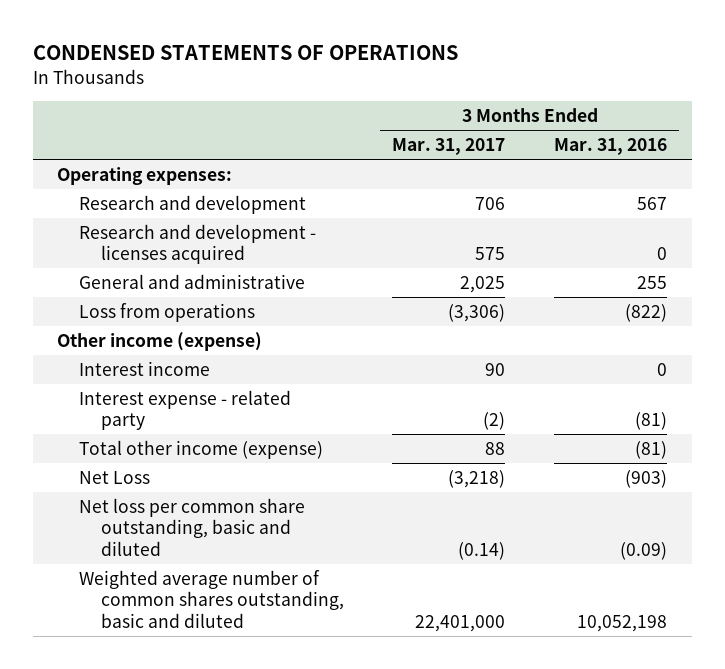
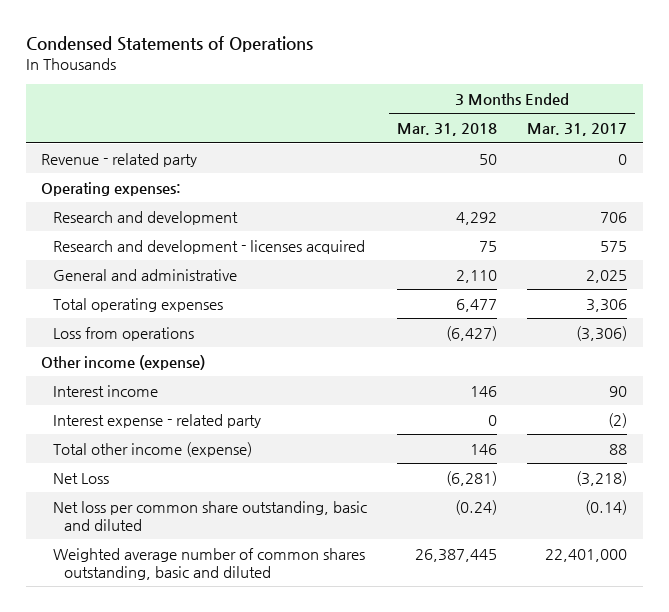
- CONDENSED STATEMENTS OF OPERATIONS
+ Condensed Statements of Operations
- | 3 Months Ended Mar. 31, 2017 | 3 Months Ended Mar. 31, 2016
+ | 3 Months Ended Mar. 31, 2018 | 3 Months Ended Mar. 31, 2017
+ Revenue - related party | 50 | 0
+ Total operating expenses | 6,477 | 3,306

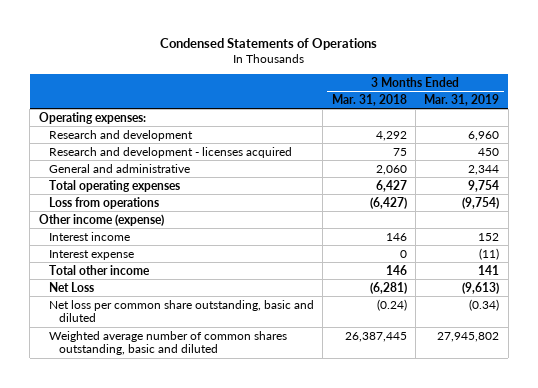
- | 3 Months Ended Mar. 31, 2018 | 3 Months Ended Mar. 31, 2017
+ | 3 Months Ended Mar. 31, 2018 | 3 Months Ended Mar. 31, 2019
- Revenue - related party | 50 | 0
- General and administrative | 2,110 | 2,025
- Total operating expenses | 6,477 | 3,306
+ General and administrative | 2,060 | 2,344
+ Total operating expenses | 6,427 | 9,754
- Interest expense - related party | 0 | (2)
- Total other income (expense) | 146 | 88
+ Interest expense | 0 | (11)
+ Total other income | 146 | 141

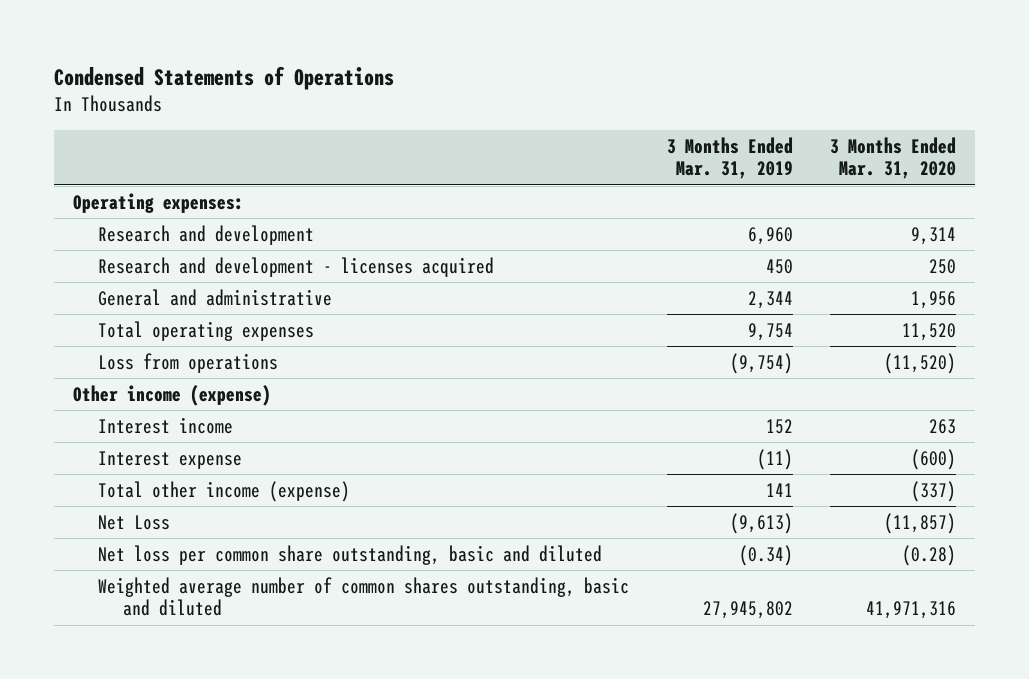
- | 3 Months Ended Mar. 31, 2018 | 3 Months Ended Mar. 31, 2019
+ | 3 Months Ended Mar. 31, 2019 | 3 Months Ended Mar. 31, 2020
- Total other income | 146 | 141
+ Total other income (expense) | 141 | (337)

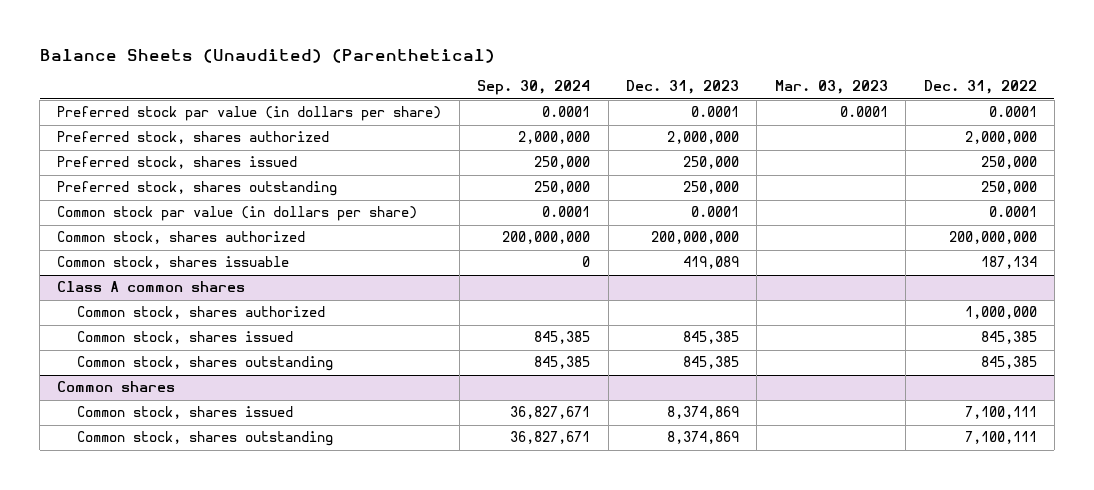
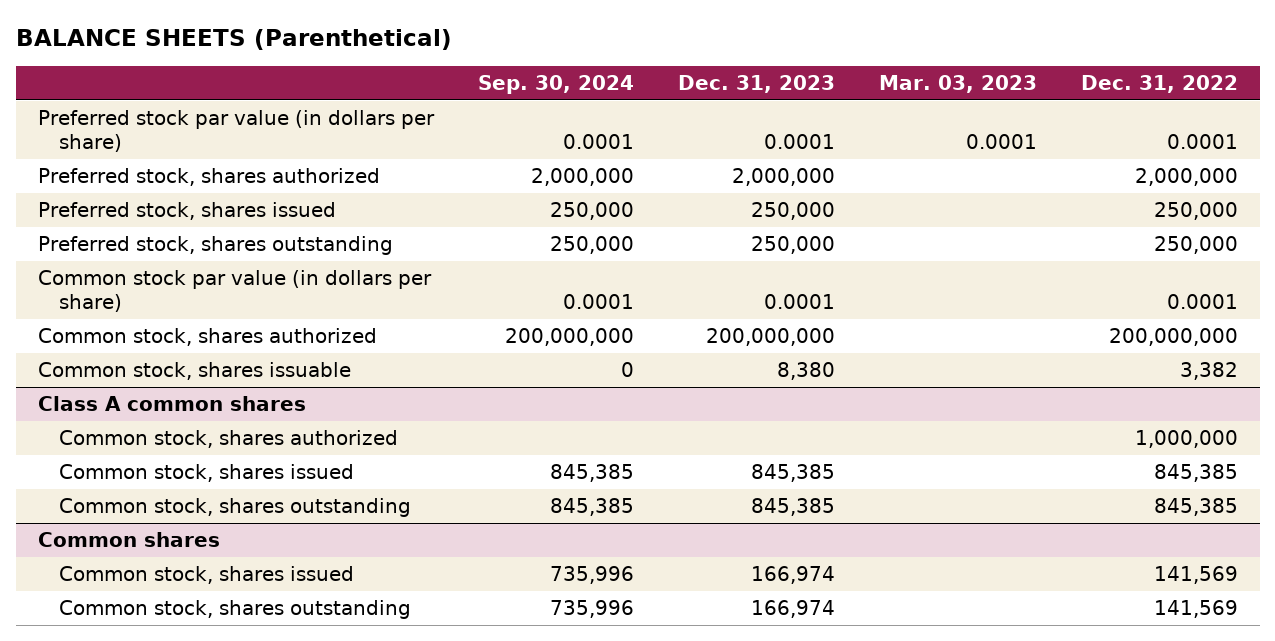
- Balance Sheets (Unaudited) (Parenthetical)
+ BALANCE SHEETS (Parenthetical)
- Common stock, shares issuable | 0 | 419,089 | | 187,134
+ Common stock, shares issuable | 0 | 8,380 | | 3,382
@ Common shares
- Common stock, shares issued | 36,827,671 | 8,374,869 | | 7,100,111
- Common stock, shares outstanding | 36,827,671 | 8,374,869 | | 7,100,111
+ Common stock, shares issued | 735,996 | 166,974 | | 141,569
+ Common stock, shares outstanding | 735,996 | 166,974 | | 141,569

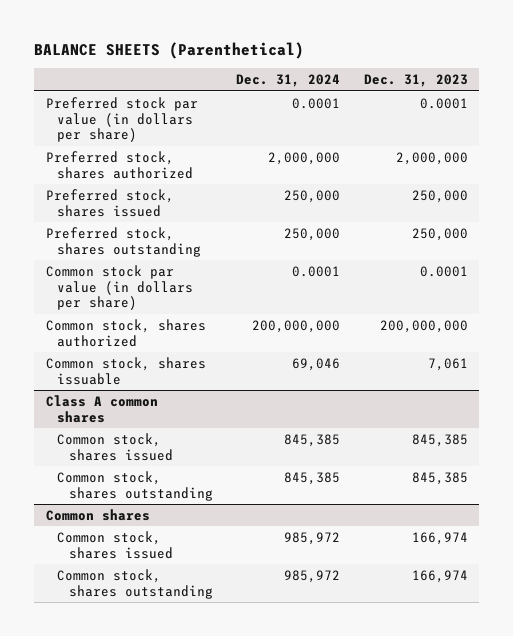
- | Sep. 30, 2024 | Dec. 31, 2023 | Mar. 03, 2023 | Dec. 31, 2022
+ | Dec. 31, 2024 | Dec. 31, 2023
- Common stock, shares issuable | 0 | 8,380 | | 3,382
+ Common stock, shares issuable | 69,046 | 7,061
@ Class A common shares
- Common stock, shares authorized | | | | 1,000,000

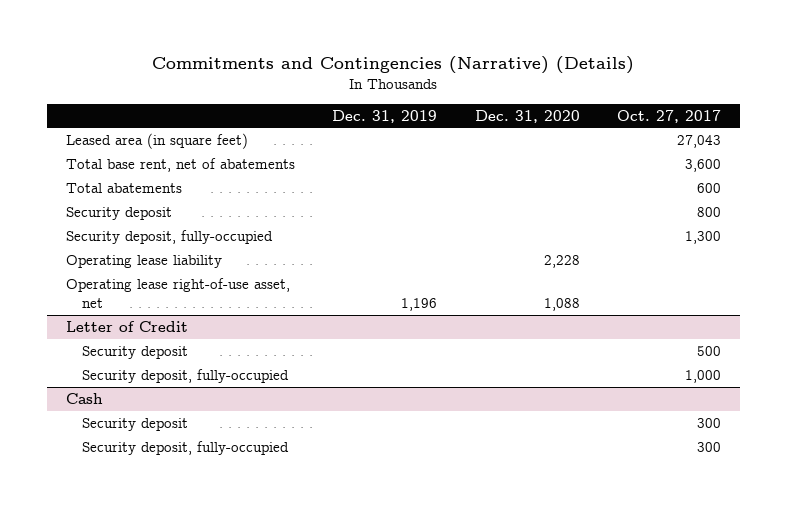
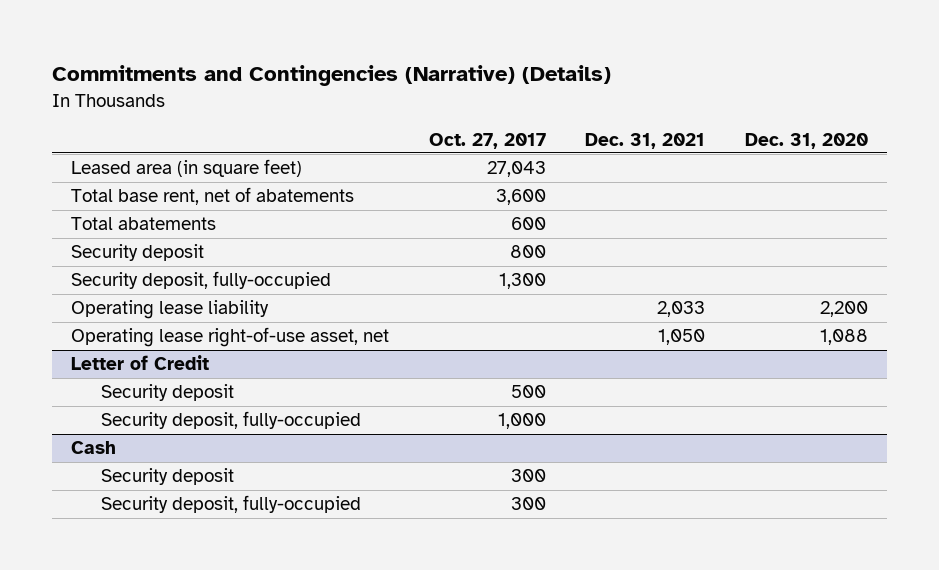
- | Dec. 31, 2019 | Dec. 31, 2020 | Oct. 27, 2017
+ | Oct. 27, 2017 | Dec. 31, 2021 | Dec. 31, 2020
- Operating lease liability | | 2,228 |
+ Operating lease liability | | 2,033 | 2,200

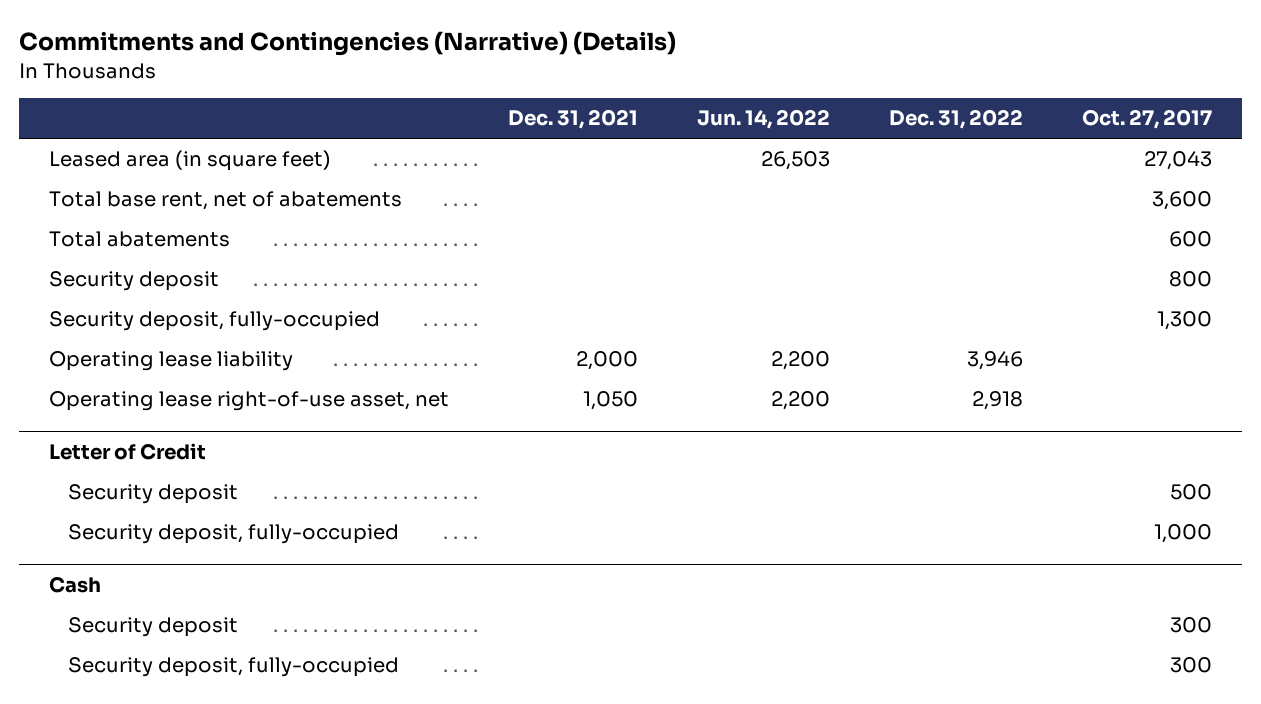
- | Oct. 27, 2017 | Dec. 31, 2021 | Dec. 31, 2020
+ | Dec. 31, 2021 | Jun. 14, 2022 | Dec. 31, 2022 | Oct. 27, 2017
- Operating lease liability | | 2,033 | 2,200
+ Operating lease liability | 2,000 | 2,200 | 3,946 |

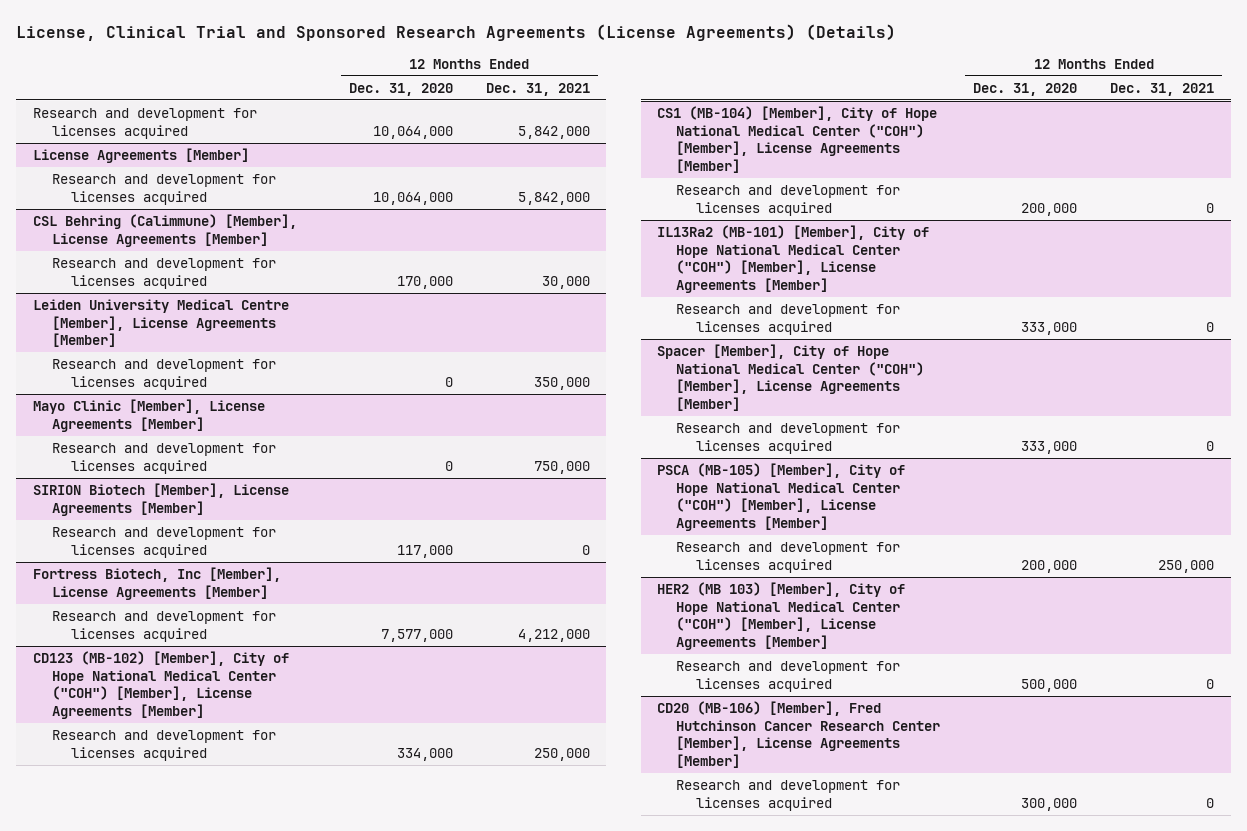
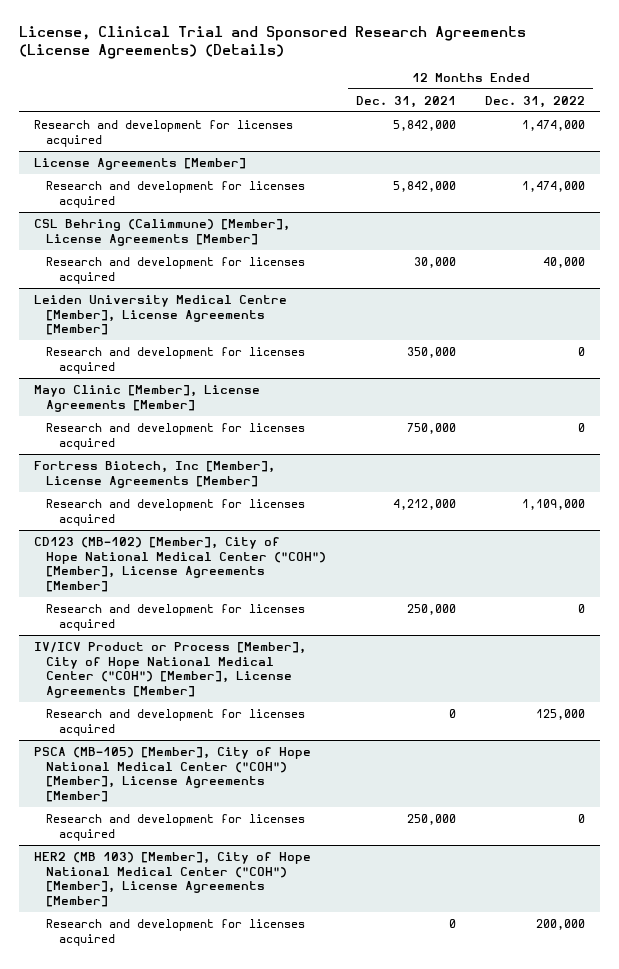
- | 12 Months Ended Dec. 31, 2020 | 12 Months Ended Dec. 31, 2021
+ | 12 Months Ended Dec. 31, 2021 | 12 Months Ended Dec. 31, 2022
- SIRION Biotech [Member], License Agreements [Member]
- Research and development for licenses acquired | 117,000 | 0
- CS1 (MB-104) [Member], City of Hope National Medical Center ("COH") [Member], License Agreements [Member]
- Research and development for licenses acquired | 200,000 | 0
- IL13Ra2 (MB-101) [Member], City of Hope National Medical Center ("COH") [Member], License Agreements [Member]
- Research and development for licenses acquired | 333,000 | 0
- Spacer [Member], City of Hope National Medical Center ("COH") [Member], License Agreements [Member]
+ IV/ICV Product or Process [Member], City of Hope National Medical Center ("COH") [Member], License Agreements [Member]
- CD20 (MB-106) [Member], Fred Hutchinson Cancer Research Center [Member], License Agreements [Member]
- Research and development for licenses acquired | 300,000 | 0

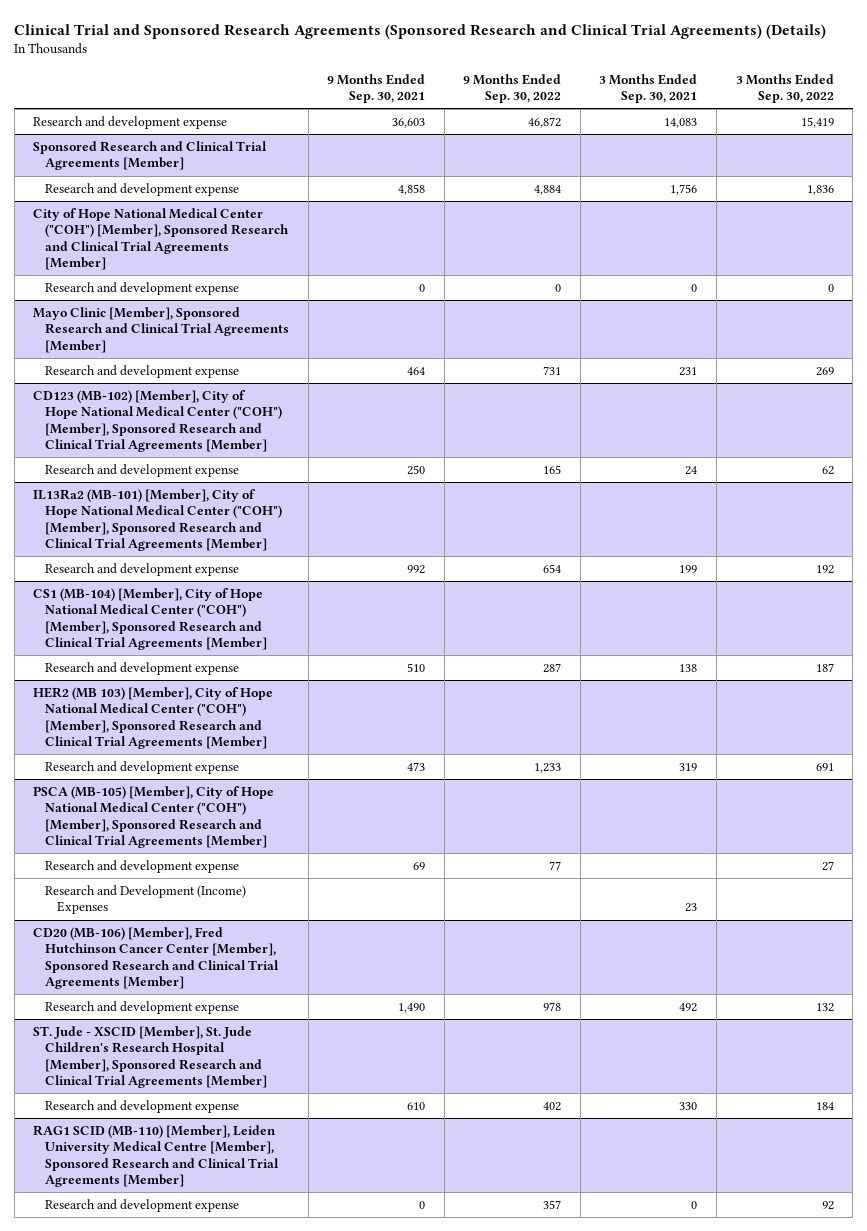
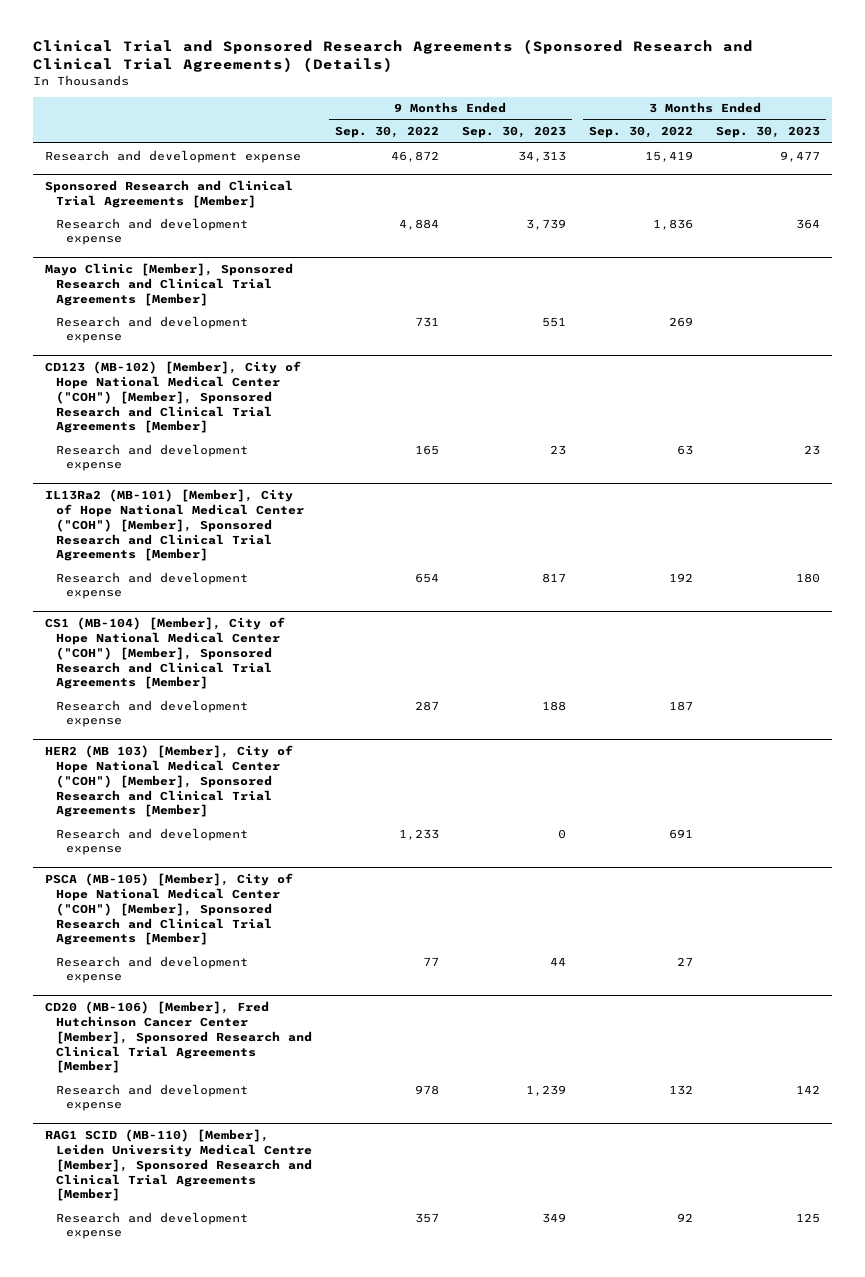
- | 9 Months Ended Sep. 30, 2021 | 9 Months Ended Sep. 30, 2022 | 3 Months Ended Sep. 30, 2021 | 3 Months Ended Sep. 30, 2022
+ | 9 Months Ended Sep. 30, 2022 | 9 Months Ended Sep. 30, 2023 | 3 Months Ended Sep. 30, 2022 | 3 Months Ended Sep. 30, 2023
- City of Hope National Medical Center ("COH") [Member], Sponsored Research and Clinical Trial Agreements [Member]
- Research and development expense | 0 | 0 | 0 | 0
@ CD123 (MB-102) [Member], City of Hope National Medical Center ("COH") [Member], Sponsored Research and Clinical Trial Agreements [Member]
- Research and development expense | 250 | 165 | 24 | 62
+ Research and development expense | 165 | 23 | 63 | 23
@ PSCA (MB-105) [Member], City of Hope National Medical Center ("COH") [Member], Sponsored Research and Clinical Trial Agreements [Member]
- Research and Development (Income) Expenses | | | 23 |
- ST. Jude - XSCID [Member], St. Jude Children's Research Hospital [Member], Sponsored Research and Clinical Trial Agreements [Member]
- Research and development expense | 610 | 402 | 330 | 184

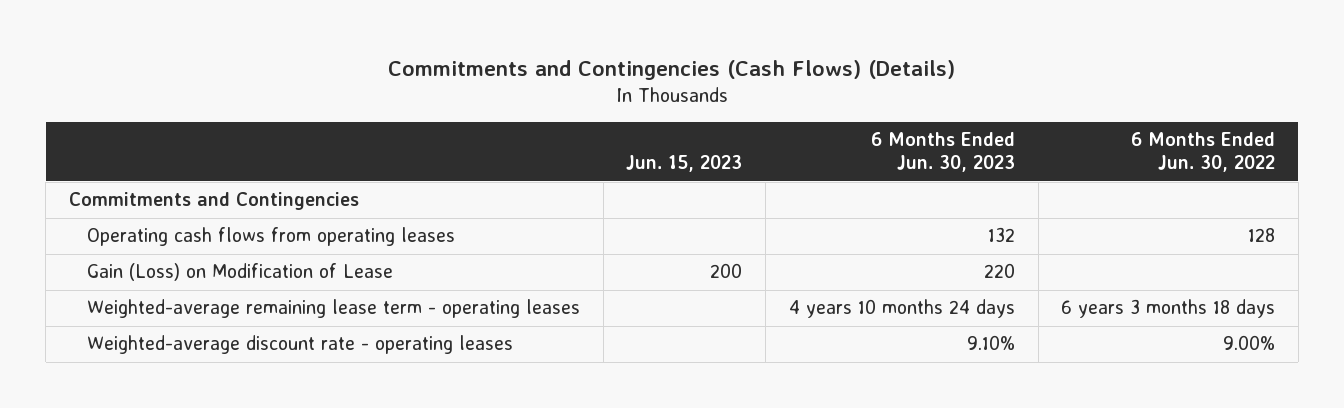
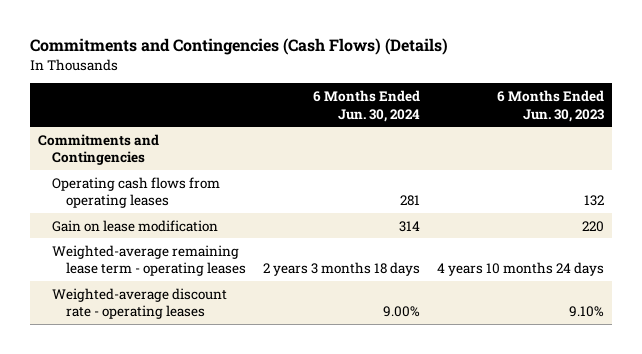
- | Jun. 15, 2023 | 6 Months Ended Jun. 30, 2023 | 6 Months Ended Jun. 30, 2022
+ | 6 Months Ended Jun. 30, 2024 | 6 Months Ended Jun. 30, 2023
- Gain (Loss) on Modification of Lease | 200 | 220 |
+ Gain on lease modification | 314 | 220

